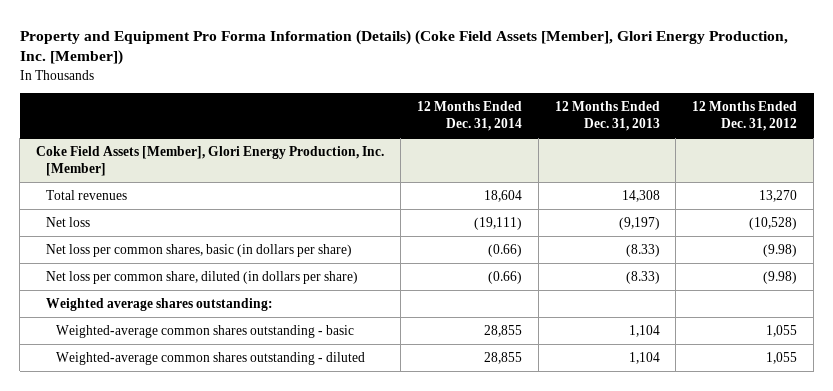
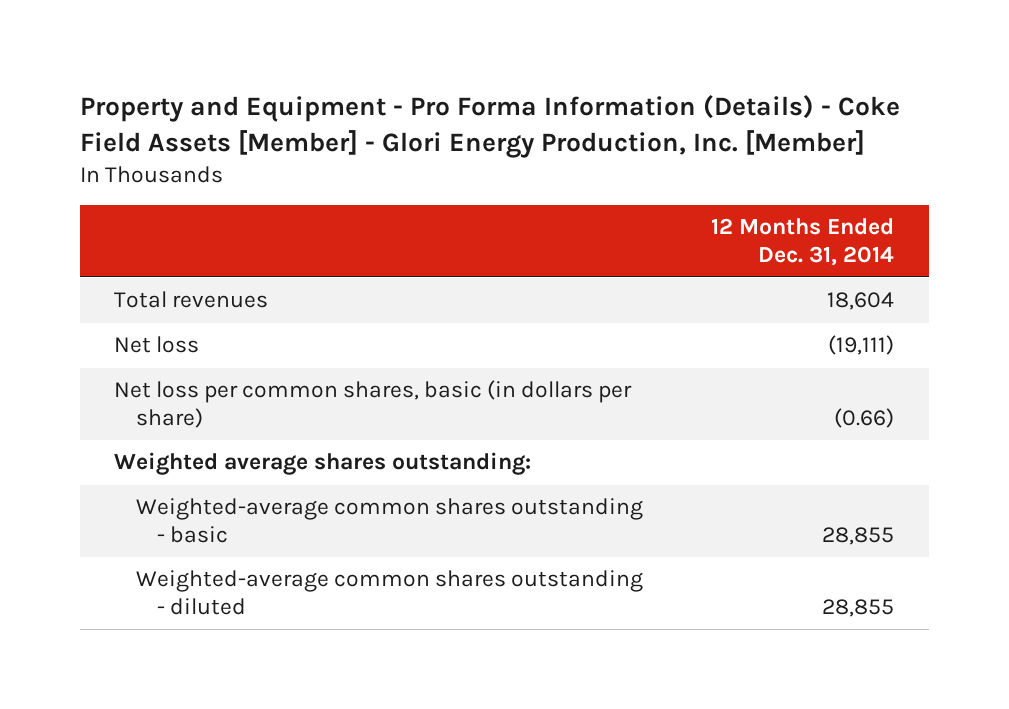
- Property and Equipment Pro Forma Information (Details) (Coke Field Assets [Member], Glori Energy Production, Inc. [Member])
+ Property and Equipment - Pro Forma Information (Details) - Coke Field Assets [Member] - Glori Energy Production, Inc. [Member]
- | 12 Months Ended Dec. 31, 2014 | 12 Months Ended Dec. 31, 2013 | 12 Months Ended Dec. 31, 2012
+ | 12 Months Ended Dec. 31, 2014
- Coke Field Assets [Member], Glori Energy Production, Inc. [Member]
- Net loss per common share, diluted (in dollars per share) | (0.66) | (8.33) | (9.98)

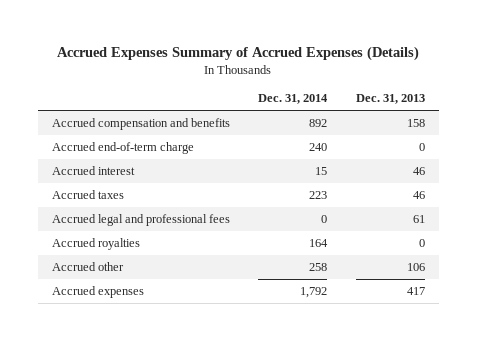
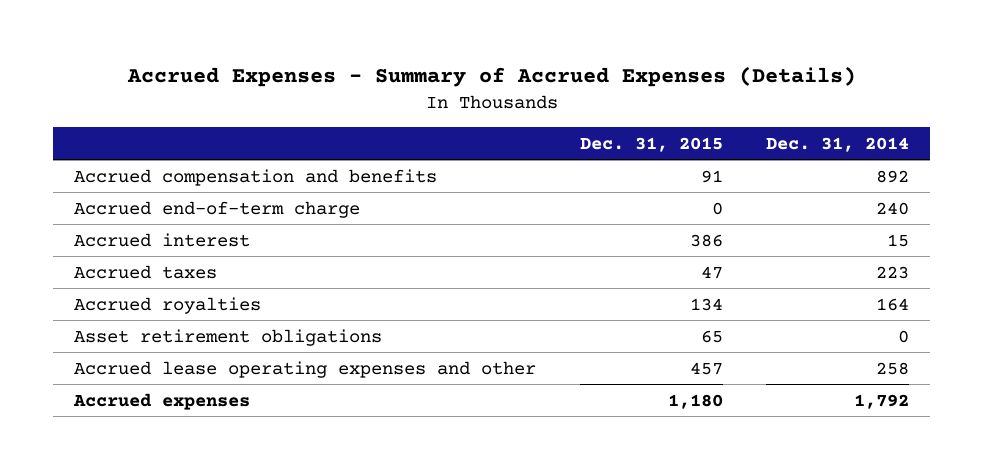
- Accrued Expenses Summary of Accrued Expenses (Details)
+ Accrued Expenses - Summary of Accrued Expenses (Details)
- | Dec. 31, 2014 | Dec. 31, 2013
+ | Dec. 31, 2015 | Dec. 31, 2014
- Accrued legal and professional fees | 0 | 61
- Accrued other | 258 | 106
+ Asset retirement obligations | 65 | 0
+ Accrued lease operating expenses and other | 457 | 258

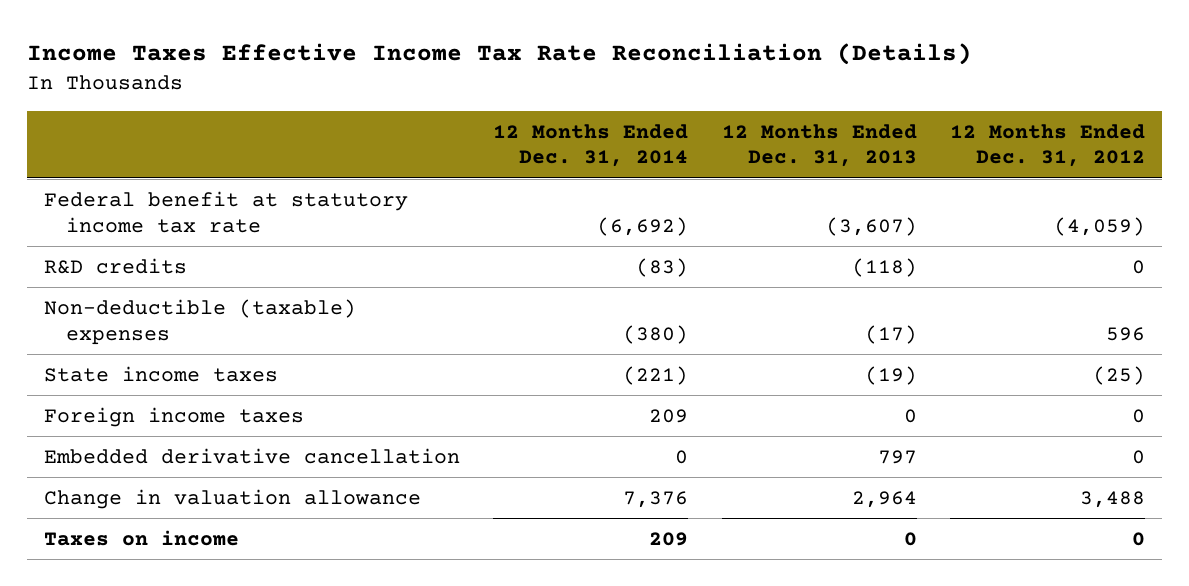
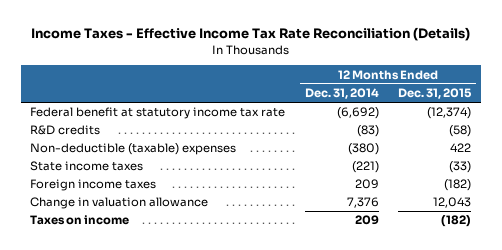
- Income Taxes Effective Income Tax Rate Reconciliation (Details)
+ Income Taxes - Effective Income Tax Rate Reconciliation (Details)
- | 12 Months Ended Dec. 31, 2014 | 12 Months Ended Dec. 31, 2013 | 12 Months Ended Dec. 31, 2012
+ | 12 Months Ended Dec. 31, 2014 | 12 Months Ended Dec. 31, 2015
- Embedded derivative cancellation | 0 | 797 | 0

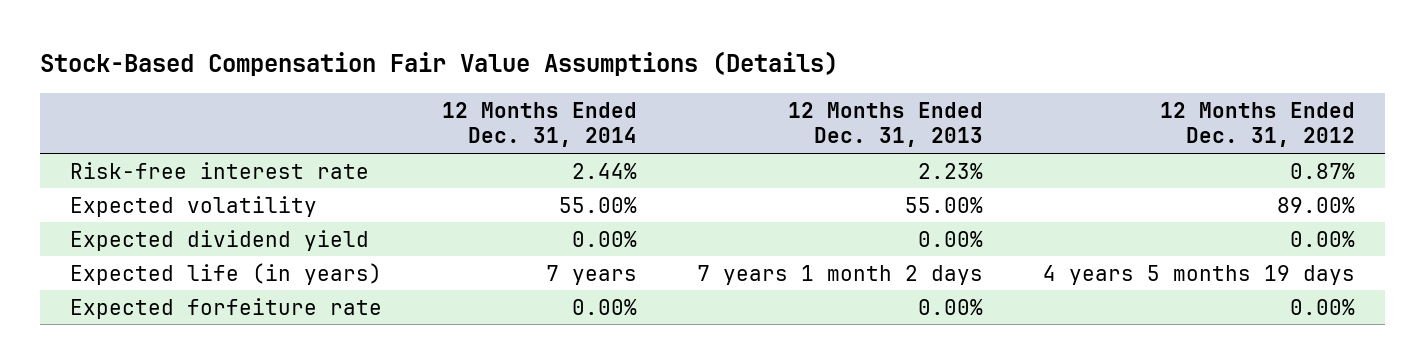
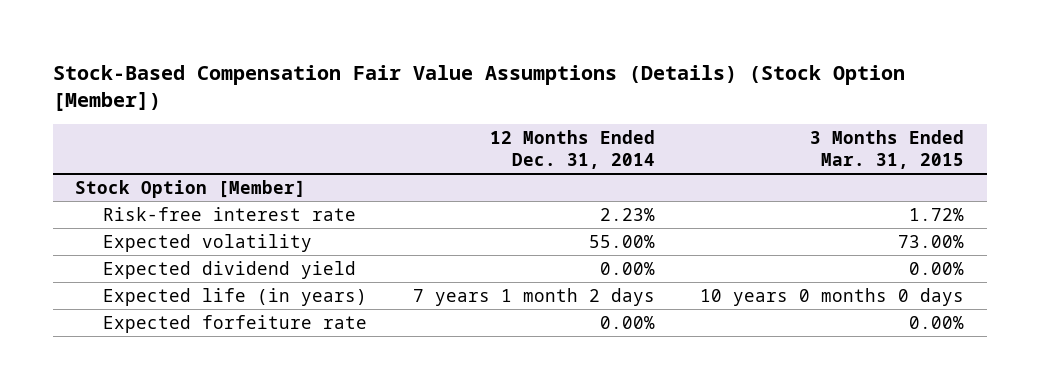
- Stock-Based Compensation Fair Value Assumptions (Details)
+ Stock-Based Compensation Fair Value Assumptions (Details) (Stock Option [Member])
- | 12 Months Ended Dec. 31, 2014 | 12 Months Ended Dec. 31, 2013 | 12 Months Ended Dec. 31, 2012
+ | 12 Months Ended Dec. 31, 2014 | 3 Months Ended Mar. 31, 2015
- Risk-free interest rate | 2.44% | 2.23% | 0.87%
+ Stock Option [Member]
+ Risk-free interest rate | 2.23% | 1.72%
- Expected life (in years) | 7 years | 7 years 1 month 2 days | 4 years 5 months 19 days
+ Expected life (in years) | 7 years 1 month 2 days | 10 years 0 months 0 days

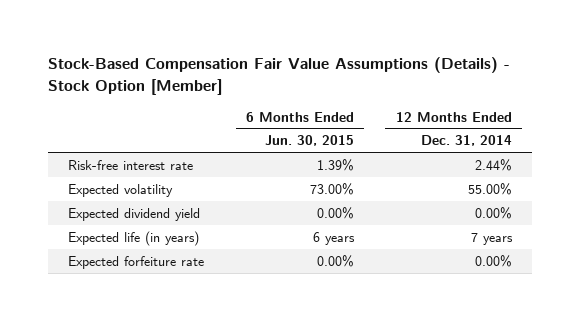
- Stock-Based Compensation Fair Value Assumptions (Details) (Stock Option [Member])
+ Stock-Based Compensation Fair Value Assumptions (Details) - Stock Option [Member]
- | 12 Months Ended Dec. 31, 2014 | 3 Months Ended Mar. 31, 2015
+ | 6 Months Ended Jun. 30, 2015 | 12 Months Ended Dec. 31, 2014
- Stock Option [Member]
- Risk-free interest rate | 2.23% | 1.72%
+ Risk-free interest rate | 1.39% | 2.44%
- Expected life (in years) | 7 years 1 month 2 days | 10 years 0 months 0 days
+ Expected life (in years) | 6 years | 7 years

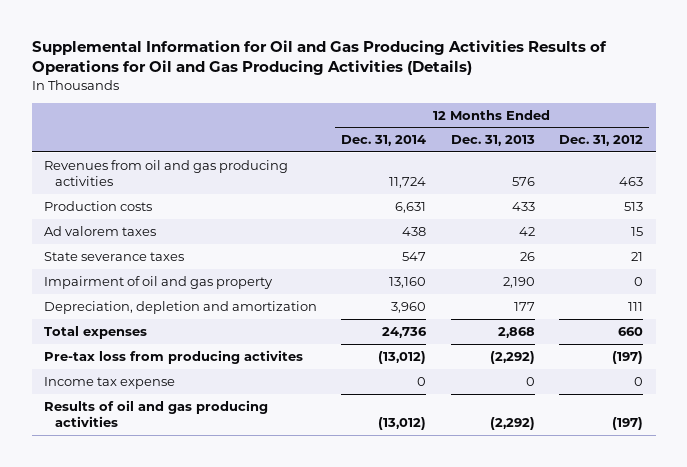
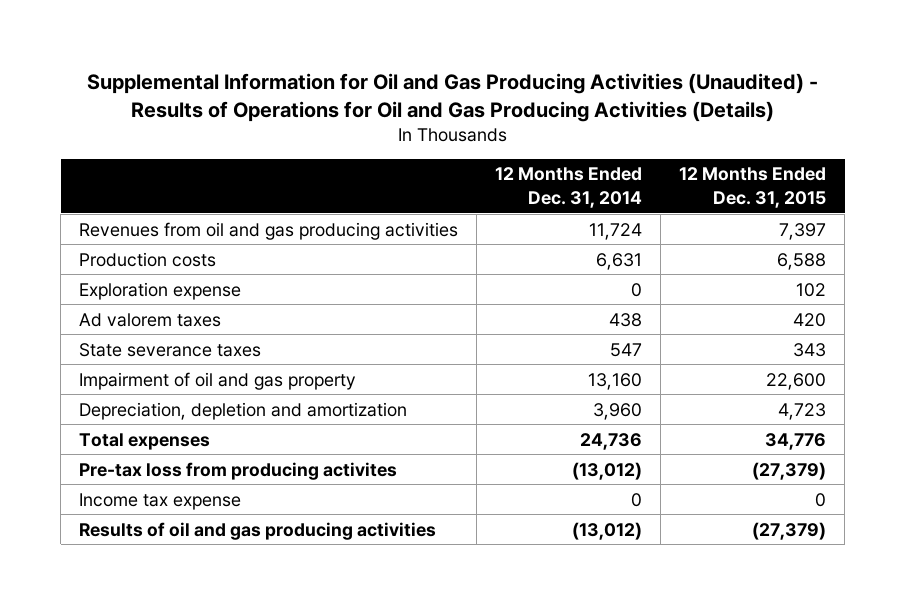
- Supplemental Information for Oil and Gas Producing Activities Results of Operations for Oil and Gas Producing Activities (Details)
+ Supplemental Information for Oil and Gas Producing Activities (Unaudited) - Results of Operations for Oil and Gas Producing Activities (Details)
- | 12 Months Ended Dec. 31, 2014 | 12 Months Ended Dec. 31, 2013 | 12 Months Ended Dec. 31, 2012
+ | 12 Months Ended Dec. 31, 2014 | 12 Months Ended Dec. 31, 2015
+ Exploration expense | 0 | 102

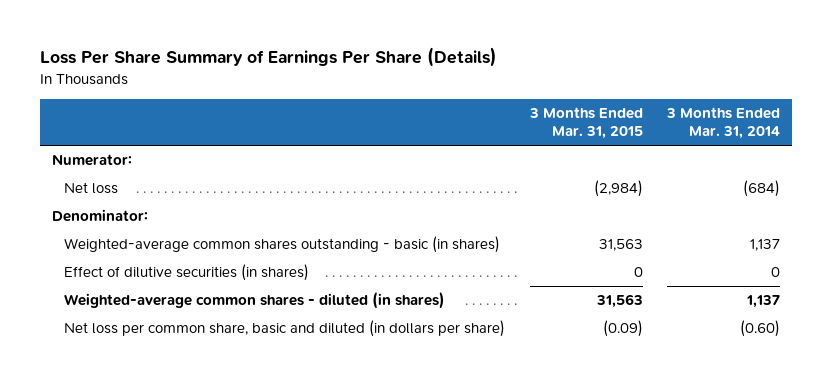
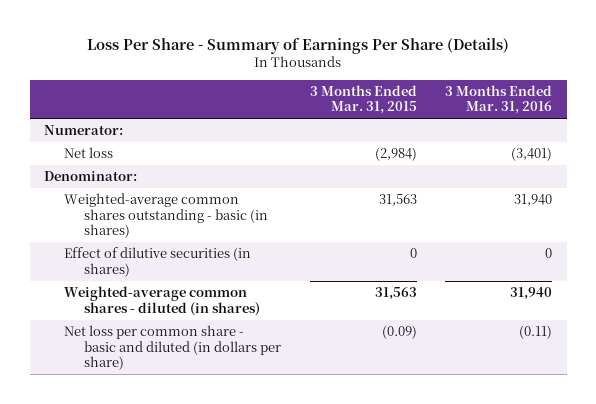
- Loss Per Share Summary of Earnings Per Share (Details)
+ Loss Per Share - Summary of Earnings Per Share (Details)
- | 3 Months Ended Mar. 31, 2015 | 3 Months Ended Mar. 31, 2014
+ | 3 Months Ended Mar. 31, 2015 | 3 Months Ended Mar. 31, 2016
- Net loss per common share, basic and diluted (in dollars per share) | (0.09) | (0.60)
+ Net loss per common share - basic and diluted (in dollars per share) | (0.09) | (0.11)

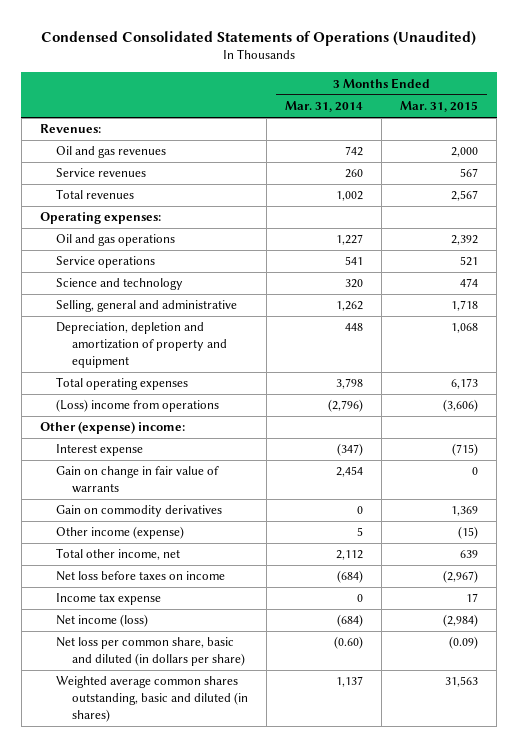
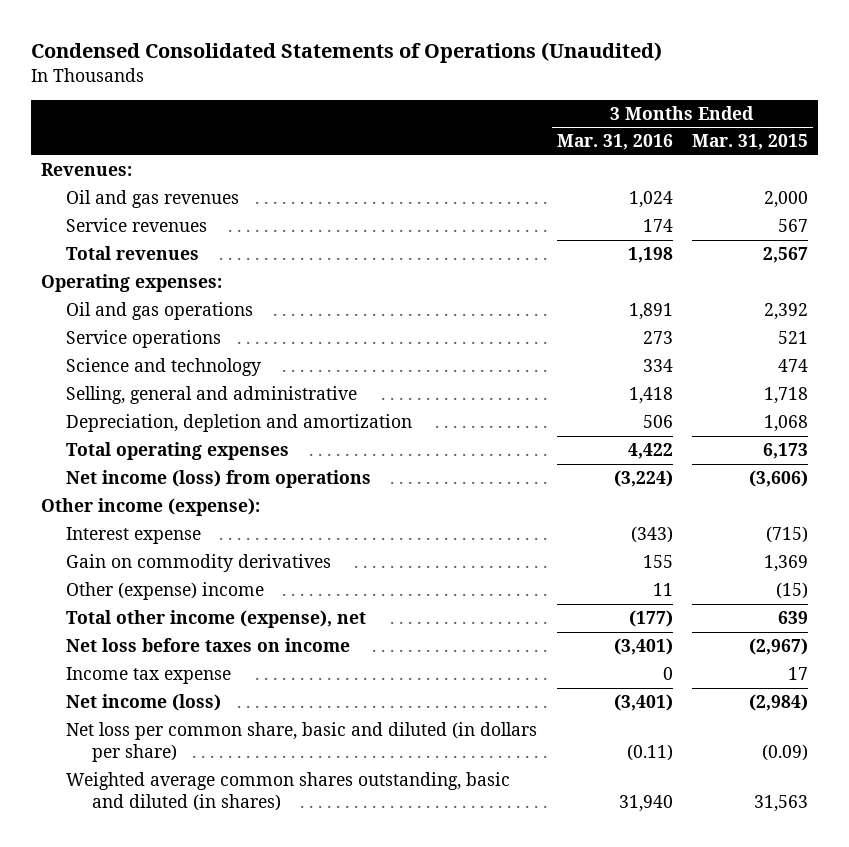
- | 3 Months Ended Mar. 31, 2014 | 3 Months Ended Mar. 31, 2015
+ | 3 Months Ended Mar. 31, 2016 | 3 Months Ended Mar. 31, 2015
- Depreciation, depletion and amortization of property and equipment | 448 | 1,068
+ Depreciation, depletion and amortization | 506 | 1,068
- (Loss) income from operations | (2,796) | (3,606)
- Other (expense) income:
+ Net income (loss) from operations | (3,224) | (3,606)
+ Other income (expense):
- Gain on change in fair value of warrants | 2,454 | 0
- Other income (expense) | 5 | (15)
- Total other income, net | 2,112 | 639
+ Other (expense) income | 11 | (15)
+ Total other income (expense), net | (177) | 639

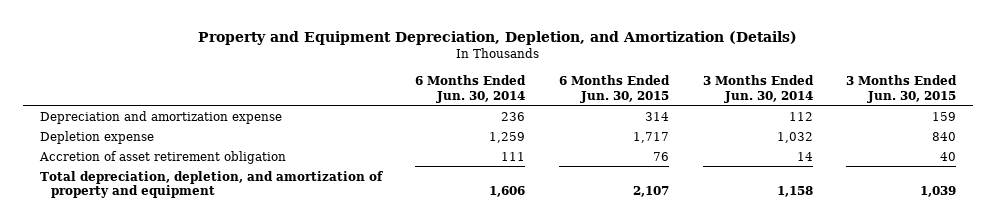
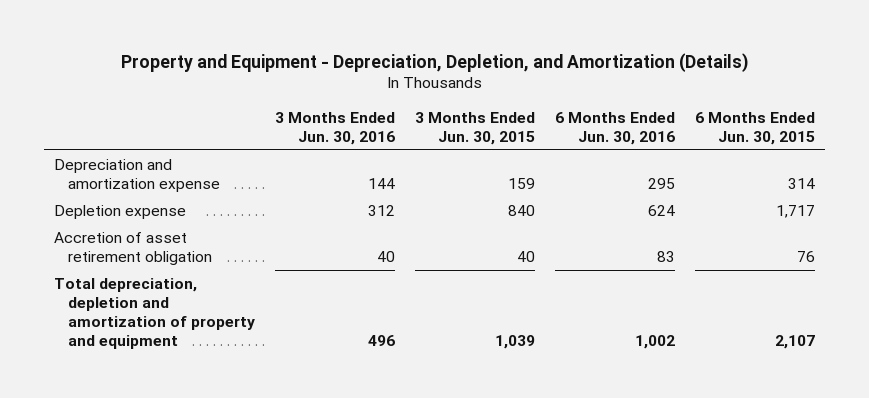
- Property and Equipment Depreciation, Depletion, and Amortization (Details)
+ Property and Equipment - Depreciation, Depletion, and Amortization (Details)
- | 6 Months Ended Jun. 30, 2014 | 6 Months Ended Jun. 30, 2015 | 3 Months Ended Jun. 30, 2014 | 3 Months Ended Jun. 30, 2015
+ | 3 Months Ended Jun. 30, 2016 | 3 Months Ended Jun. 30, 2015 | 6 Months Ended Jun. 30, 2016 | 6 Months Ended Jun. 30, 2015
- Total depreciation, depletion, and amortization of property and equipment | 1,606 | 2,107 | 1,158 | 1,039
+ Total depreciation, depletion and amortization of property and equipment | 496 | 1,039 | 1,002 | 2,107

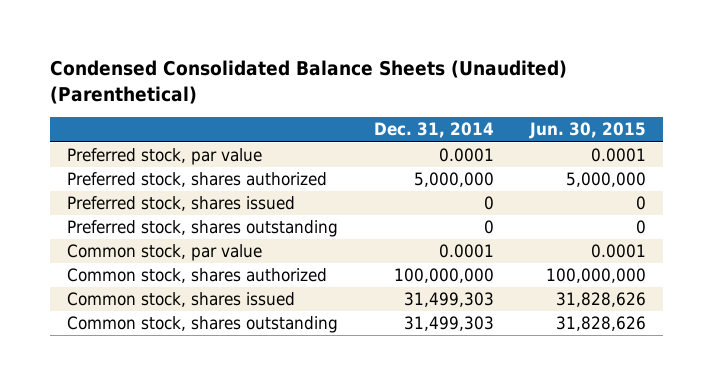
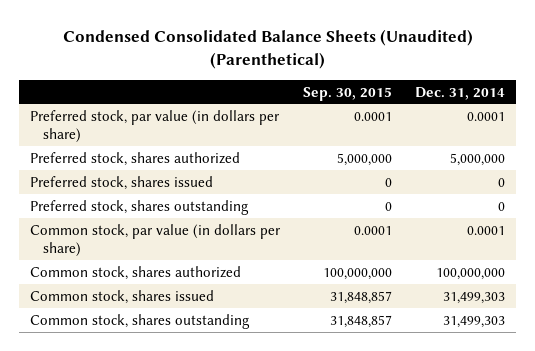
- | Dec. 31, 2014 | Jun. 30, 2015
+ | Sep. 30, 2015 | Dec. 31, 2014
- Preferred stock, par value | 0.0001 | 0.0001
+ Preferred stock, par value (in dollars per share) | 0.0001 | 0.0001
- Common stock, par value | 0.0001 | 0.0001
+ Common stock, par value (in dollars per share) | 0.0001 | 0.0001

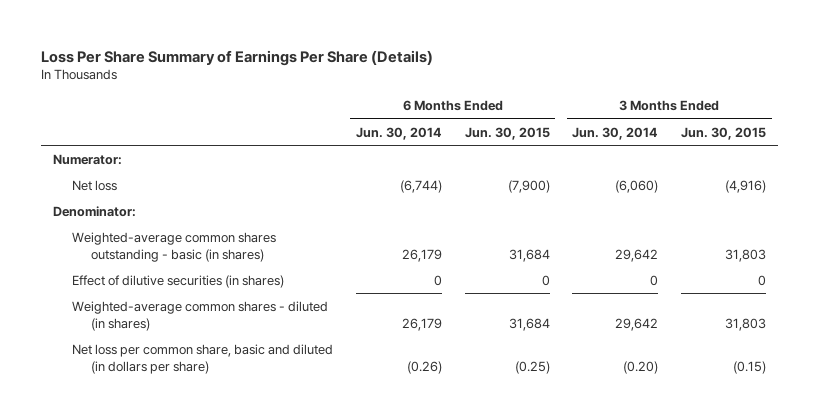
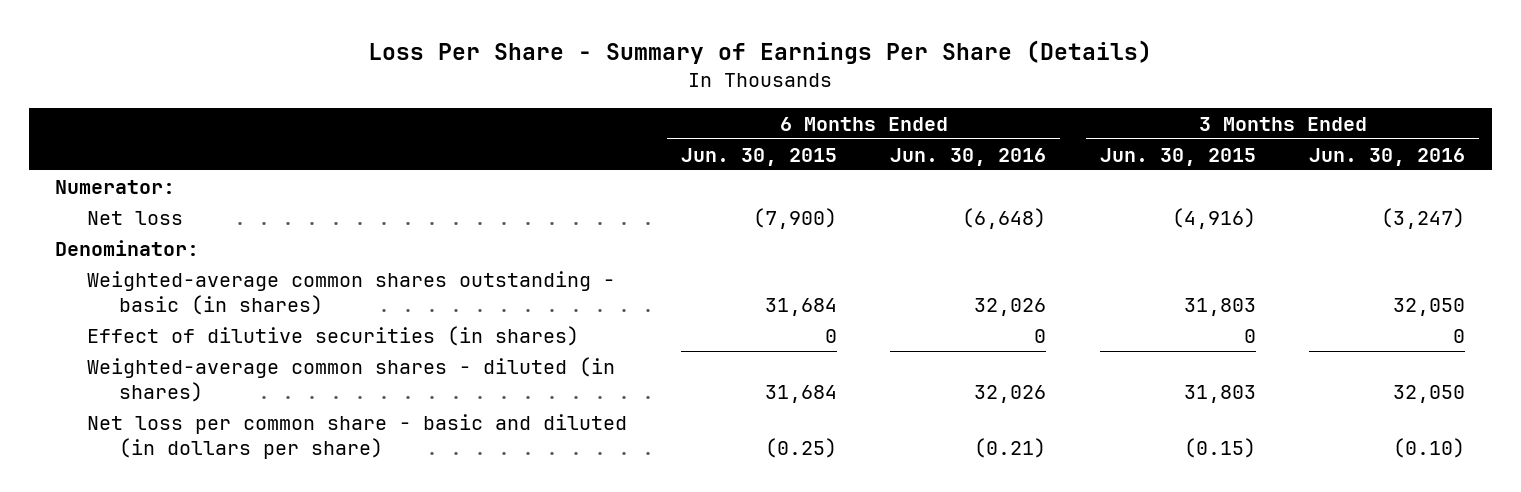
- Loss Per Share Summary of Earnings Per Share (Details)
+ Loss Per Share - Summary of Earnings Per Share (Details)
- | 6 Months Ended Jun. 30, 2014 | 6 Months Ended Jun. 30, 2015 | 3 Months Ended Jun. 30, 2014 | 3 Months Ended Jun. 30, 2015
+ | 6 Months Ended Jun. 30, 2015 | 6 Months Ended Jun. 30, 2016 | 3 Months Ended Jun. 30, 2015 | 3 Months Ended Jun. 30, 2016
- Net loss per common share, basic and diluted (in dollars per share) | (0.26) | (0.25) | (0.20) | (0.15)
+ Net loss per common share - basic and diluted (in dollars per share) | (0.25) | (0.21) | (0.15) | (0.10)

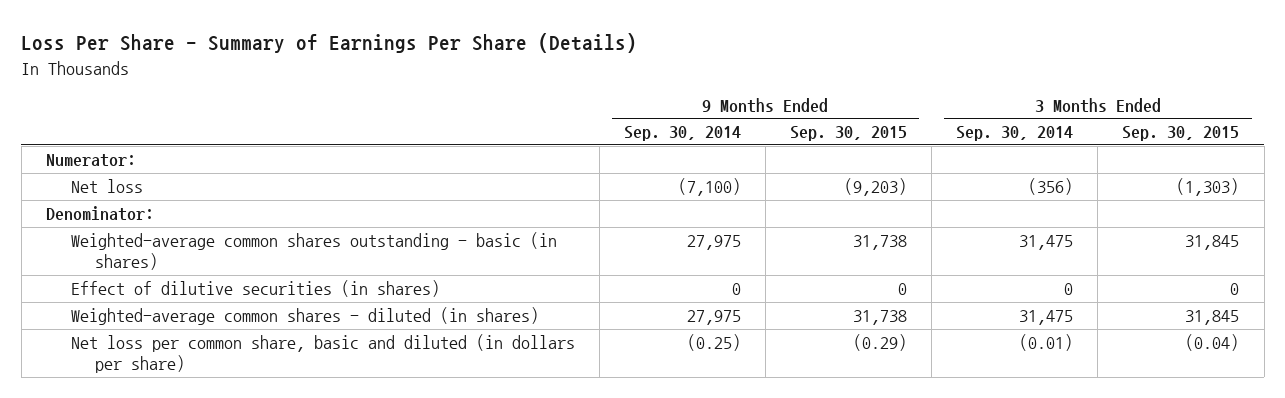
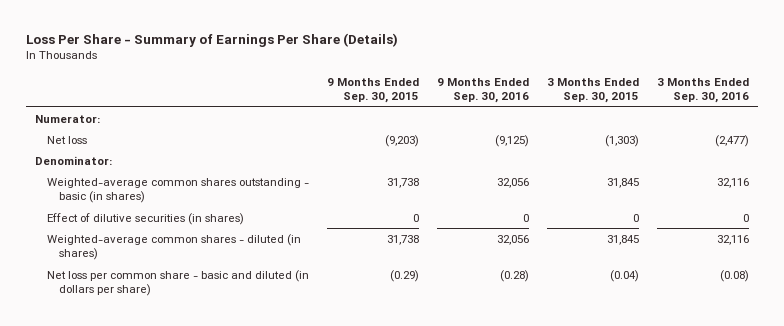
- | 9 Months Ended Sep. 30, 2014 | 9 Months Ended Sep. 30, 2015 | 3 Months Ended Sep. 30, 2014 | 3 Months Ended Sep. 30, 2015
+ | 9 Months Ended Sep. 30, 2015 | 9 Months Ended Sep. 30, 2016 | 3 Months Ended Sep. 30, 2015 | 3 Months Ended Sep. 30, 2016
- Net loss per common share, basic and diluted (in dollars per share) | (0.25) | (0.29) | (0.01) | (0.04)
+ Net loss per common share - basic and diluted (in dollars per share) | (0.29) | (0.28) | (0.04) | (0.08)

